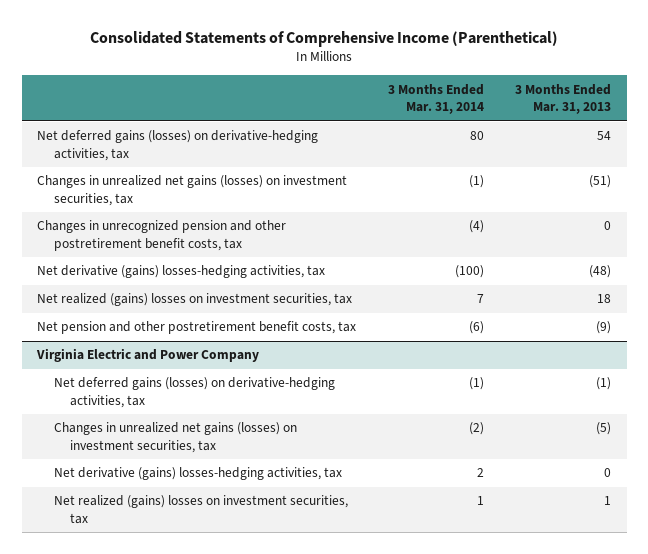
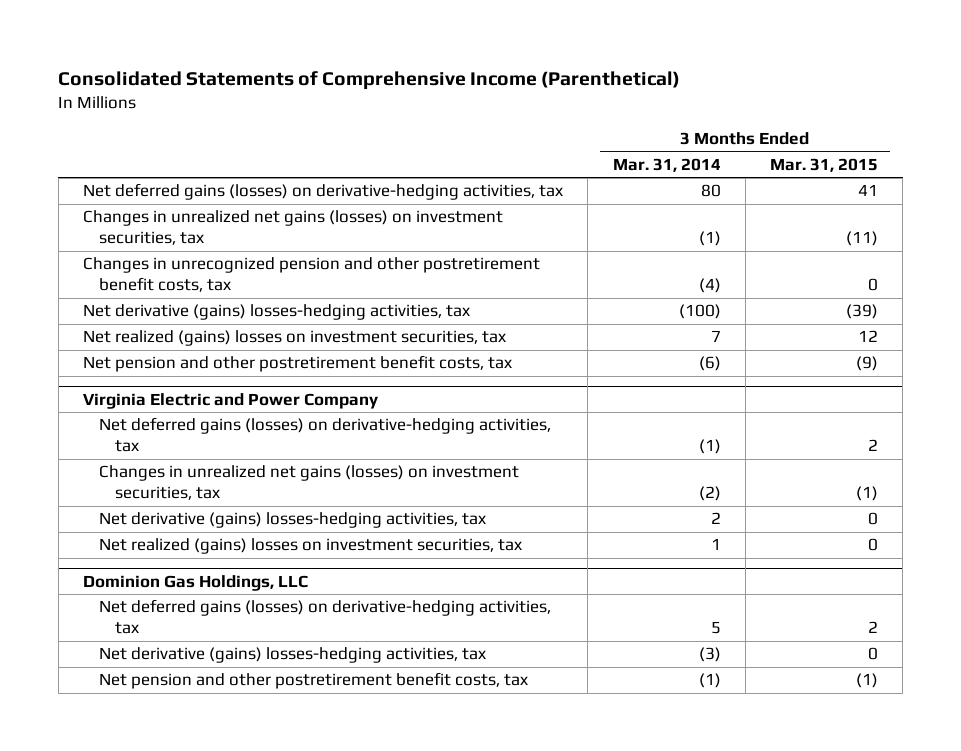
- | 3 Months Ended Mar. 31, 2014 | 3 Months Ended Mar. 31, 2013
+ | 3 Months Ended Mar. 31, 2014 | 3 Months Ended Mar. 31, 2015
+ Dominion Gas Holdings, LLC
+ Net deferred gains (losses) on derivative-hedging activities, tax | 5 | 2
+ Net derivative (gains) losses-hedging activities, tax | (3) | 0
+ Net pension and other postretirement benefit costs, tax | (1) | (1)

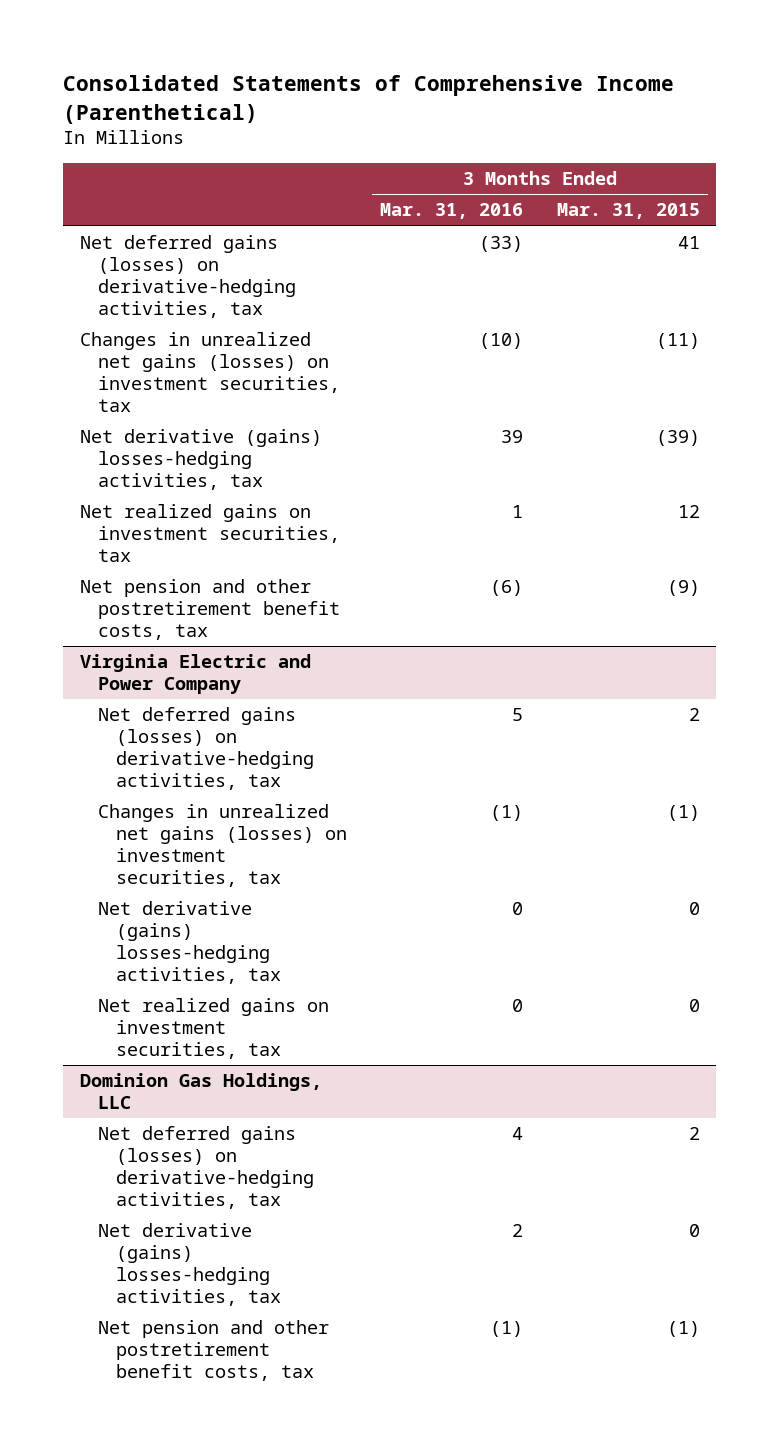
- | 3 Months Ended Mar. 31, 2014 | 3 Months Ended Mar. 31, 2015
+ | 3 Months Ended Mar. 31, 2016 | 3 Months Ended Mar. 31, 2015
- Changes in unrecognized pension and other postretirement benefit costs, tax | (4) | 0
- Net realized (gains) losses on investment securities, tax | 7 | 12
+ Net realized gains on investment securities, tax | 1 | 12
@ Virginia Electric and Power Company
- Net realized (gains) losses on investment securities, tax | 1 | 0
+ Net realized gains on investment securities, tax | 0 | 0

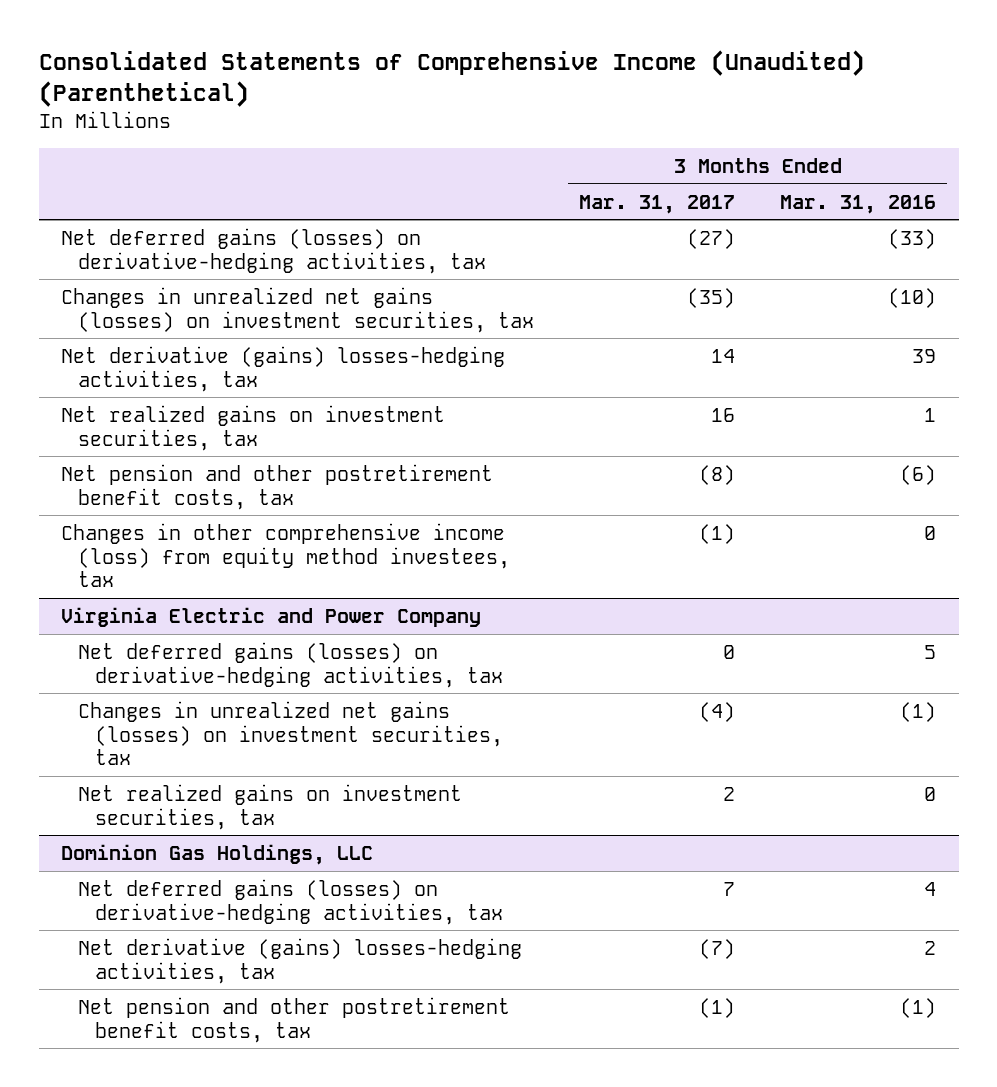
- Consolidated Statements of Comprehensive Income (Parenthetical)
+ Consolidated Statements of Comprehensive Income (Unaudited) (Parenthetical)
- | 3 Months Ended Mar. 31, 2016 | 3 Months Ended Mar. 31, 2015
+ | 3 Months Ended Mar. 31, 2017 | 3 Months Ended Mar. 31, 2016
+ Changes in other comprehensive income (loss) from equity method investees, tax | (1) | 0
@ Virginia Electric and Power Company
- Net derivative (gains) losses-hedging activities, tax | 0 | 0

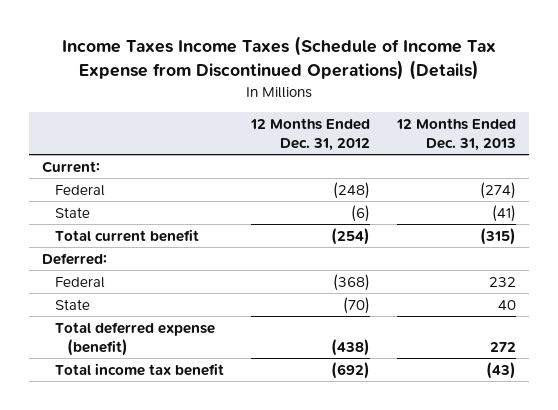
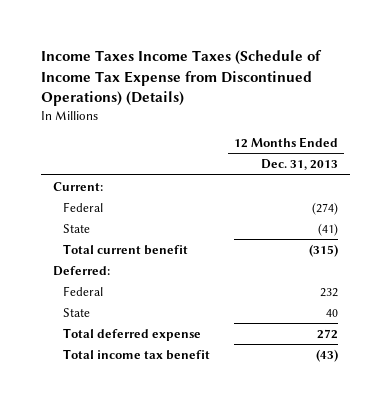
- | 12 Months Ended Dec. 31, 2012 | 12 Months Ended Dec. 31, 2013
+ | 12 Months Ended Dec. 31, 2013
- Total deferred expense (benefit) | (438) | 272
+ Total deferred expense | 272

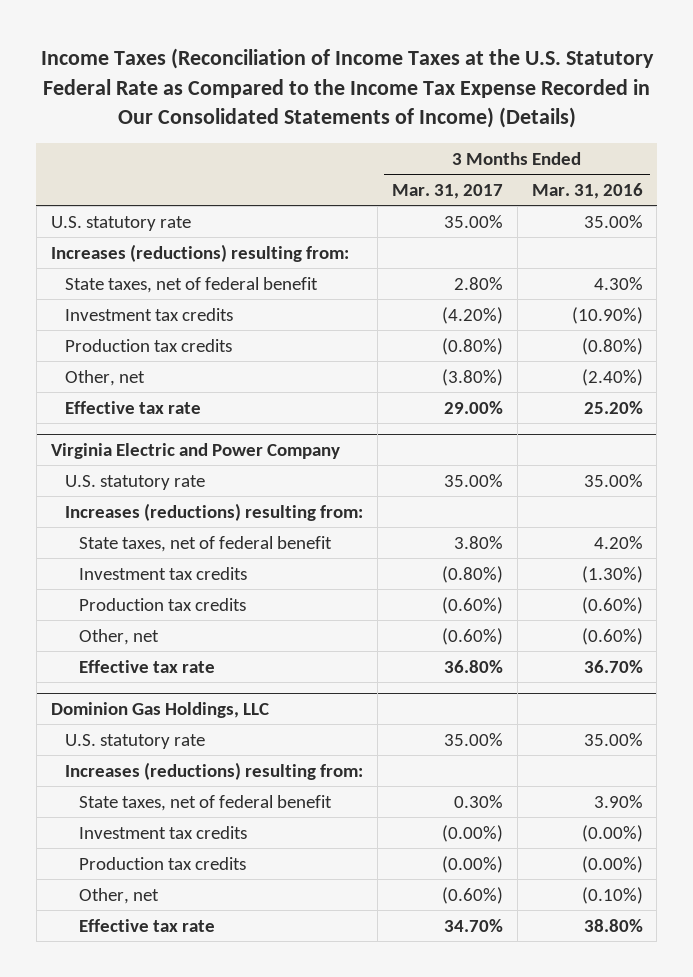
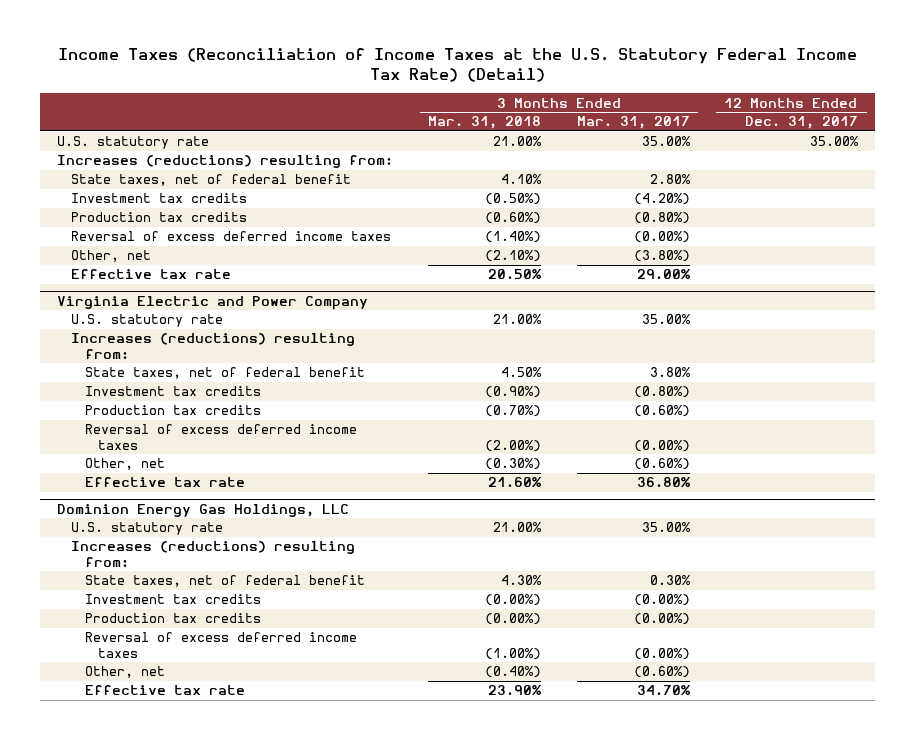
- Income Taxes (Reconciliation of Income Taxes at the U.S. Statutory Federal Rate as Compared to the Income Tax Expense Recorded in Our Consolidated Statements of Income) (Details)
+ Income Taxes (Reconciliation of Income Taxes at the U.S. Statutory Federal Income Tax Rate) (Detail)
- | 3 Months Ended Mar. 31, 2017 | 3 Months Ended Mar. 31, 2016
+ | 3 Months Ended Mar. 31, 2018 | 3 Months Ended Mar. 31, 2017 | 12 Months Ended Dec. 31, 2017
+ Reversal of excess deferred income taxes | (1.40%) | (0.00%) |
@ Virginia Electric and Power Company
+ Reversal of excess deferred income taxes | (2.00%) | (0.00%) |
- Dominion Gas Holdings, LLC
+ Dominion Energy Gas Holdings, LLC
+ Reversal of excess deferred income taxes | (1.00%) | (0.00%) |

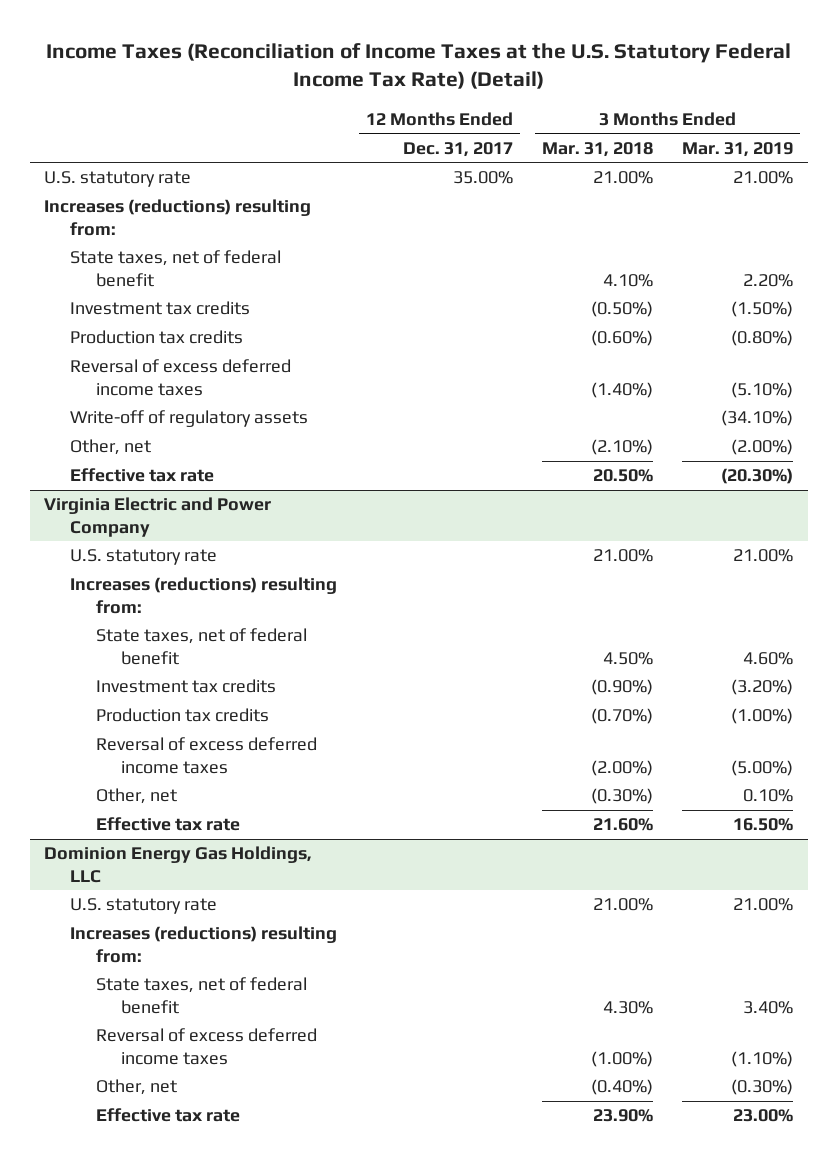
- | 3 Months Ended Mar. 31, 2018 | 3 Months Ended Mar. 31, 2017 | 12 Months Ended Dec. 31, 2017
+ | 12 Months Ended Dec. 31, 2017 | 3 Months Ended Mar. 31, 2018 | 3 Months Ended Mar. 31, 2019
+ Write-off of regulatory assets | | | (34.10%)
@ Dominion Energy Gas Holdings, LLC
- Investment tax credits | (0.00%) | (0.00%) |
- Production tax credits | (0.00%) | (0.00%) |

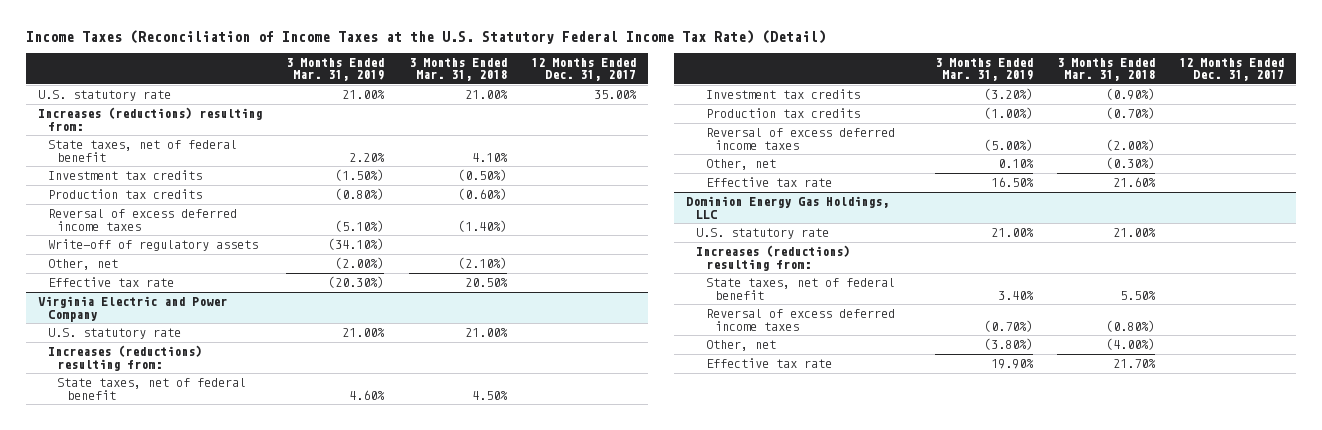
- | 12 Months Ended Dec. 31, 2017 | 3 Months Ended Mar. 31, 2018 | 3 Months Ended Mar. 31, 2019
+ | 3 Months Ended Mar. 31, 2019 | 3 Months Ended Mar. 31, 2018 | 12 Months Ended Dec. 31, 2017
@ Dominion Energy Gas Holdings, LLC
- State taxes, net of federal benefit | | 4.30% | 3.40%
- Reversal of excess deferred income taxes | | (1.00%) | (1.10%)
- Other, net | | (0.40%) | (0.30%)
- Effective tax rate | | 23.90% | 23.00%
+ State taxes, net of federal benefit | 3.40% | 5.50% |
+ Reversal of excess deferred income taxes | (0.70%) | (0.80%) |
+ Other, net | (3.80%) | (4.00%) |
+ Effective tax rate | 19.90% | 21.70% |

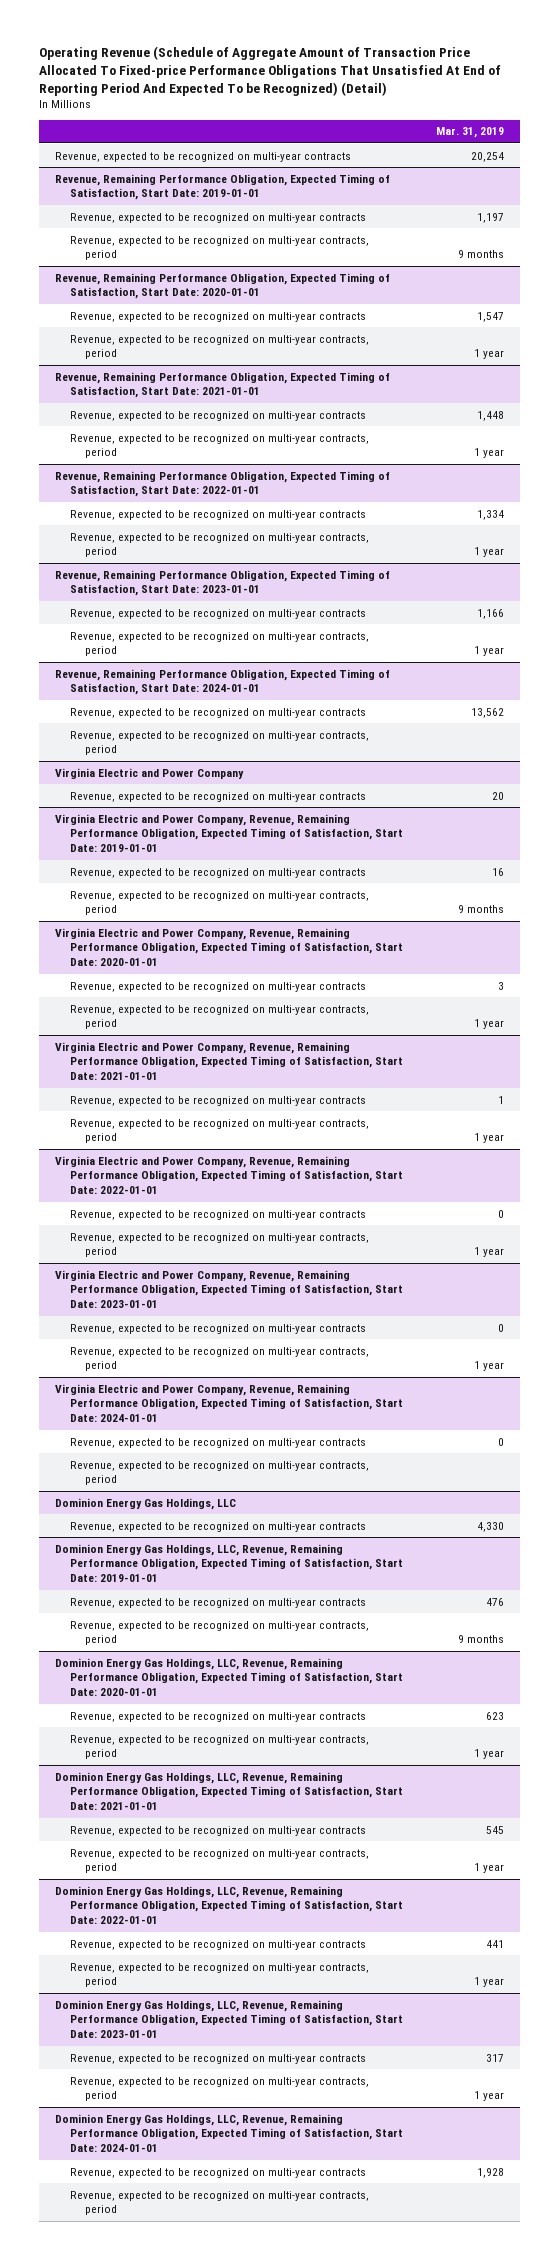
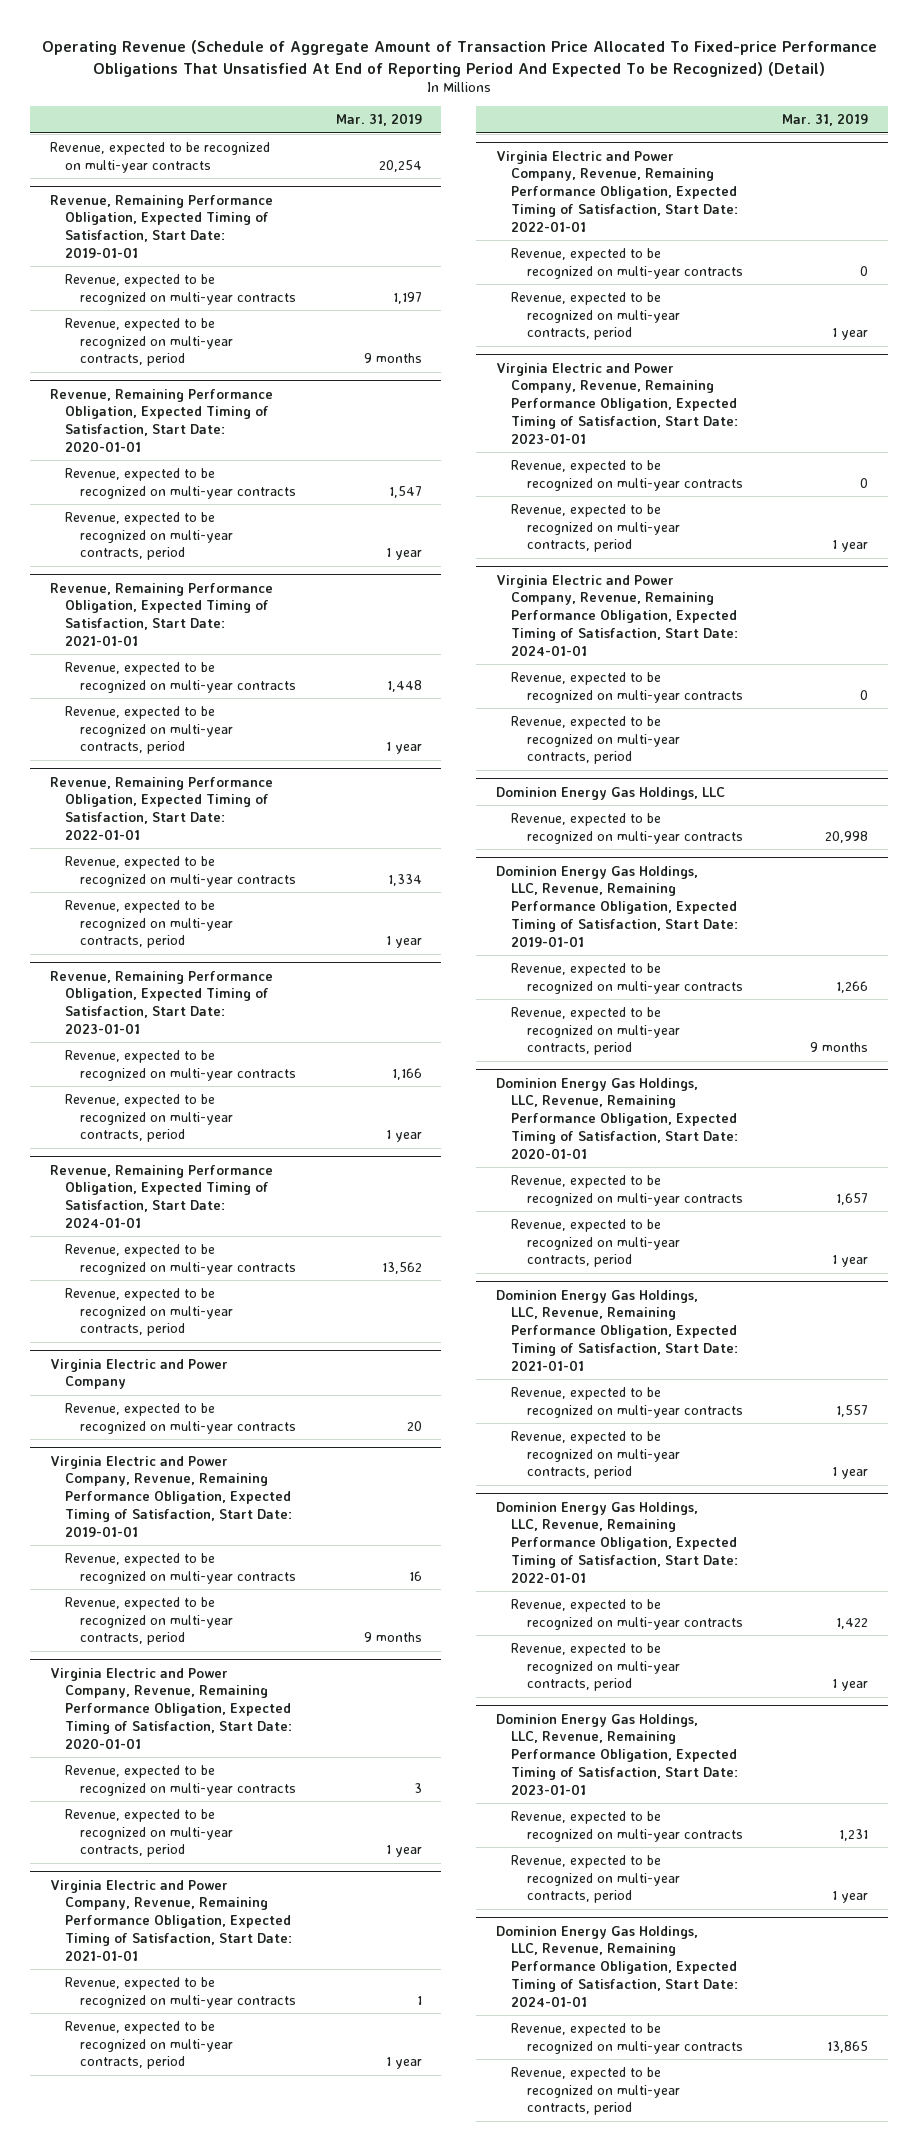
@ Dominion Energy Gas Holdings, LLC
- Revenue, expected to be recognized on multi-year contracts | 4,330
+ Revenue, expected to be recognized on multi-year contracts | 20,998
@ Dominion Energy Gas Holdings, LLC, Revenue, Remaining Performance Obligation, Expected Timing of Satisfaction, Start Date: 2019-01-01
- Revenue, expected to be recognized on multi-year contracts | 476
+ Revenue, expected to be recognized on multi-year contracts | 1,266
@ Dominion Energy Gas Holdings, LLC, Revenue, Remaining Performance Obligation, Expected Timing of Satisfaction, Start Date: 2020-01-01
- Revenue, expected to be recognized on multi-year contracts | 623
+ Revenue, expected to be recognized on multi-year contracts | 1,657
@ Dominion Energy Gas Holdings, LLC, Revenue, Remaining Performance Obligation, Expected Timing of Satisfaction, Start Date: 2021-01-01
- Revenue, expected to be recognized on multi-year contracts | 545
+ Revenue, expected to be recognized on multi-year contracts | 1,557
@ Dominion Energy Gas Holdings, LLC, Revenue, Remaining Performance Obligation, Expected Timing of Satisfaction, Start Date: 2022-01-01
- Revenue, expected to be recognized on multi-year contracts | 441
+ Revenue, expected to be recognized on multi-year contracts | 1,422
@ Dominion Energy Gas Holdings, LLC, Revenue, Remaining Performance Obligation, Expected Timing of Satisfaction, Start Date: 2023-01-01
- Revenue, expected to be recognized on multi-year contracts | 317
+ Revenue, expected to be recognized on multi-year contracts | 1,231
@ Dominion Energy Gas Holdings, LLC, Revenue, Remaining Performance Obligation, Expected Timing of Satisfaction, Start Date: 2024-01-01
- Revenue, expected to be recognized on multi-year contracts | 1,928
+ Revenue, expected to be recognized on multi-year contracts | 13,865

